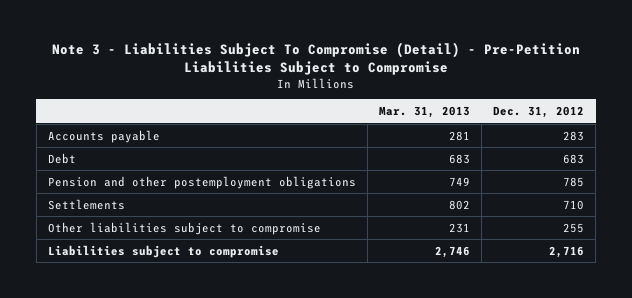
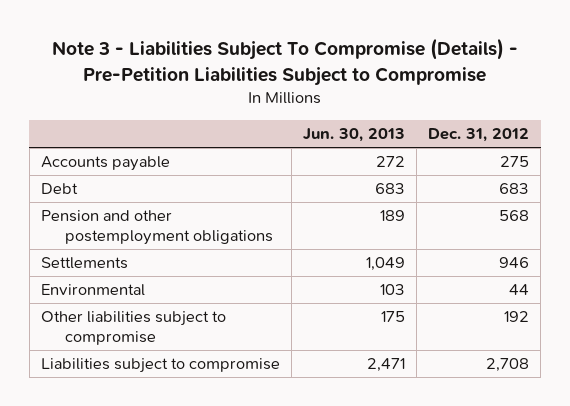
- Note 3 - Liabilities Subject To Compromise (Detail) - Pre-Petition Liabilities Subject to Compromise
+ Note 3 - Liabilities Subject To Compromise (Details) - Pre-Petition Liabilities Subject to Compromise
- | Mar. 31, 2013 | Dec. 31, 2012
+ | Jun. 30, 2013 | Dec. 31, 2012
- Accounts payable | 281 | 283
+ Accounts payable | 272 | 275
- Pension and other postemployment obligations | 749 | 785
- Settlements | 802 | 710
- Other liabilities subject to compromise | 231 | 255
- Liabilities subject to compromise | 2,746 | 2,716
+ Pension and other postemployment obligations | 189 | 568
+ Settlements | 1,049 | 946
+ Environmental | 103 | 44
+ Other liabilities subject to compromise | 175 | 192
+ Liabilities subject to compromise | 2,471 | 2,708

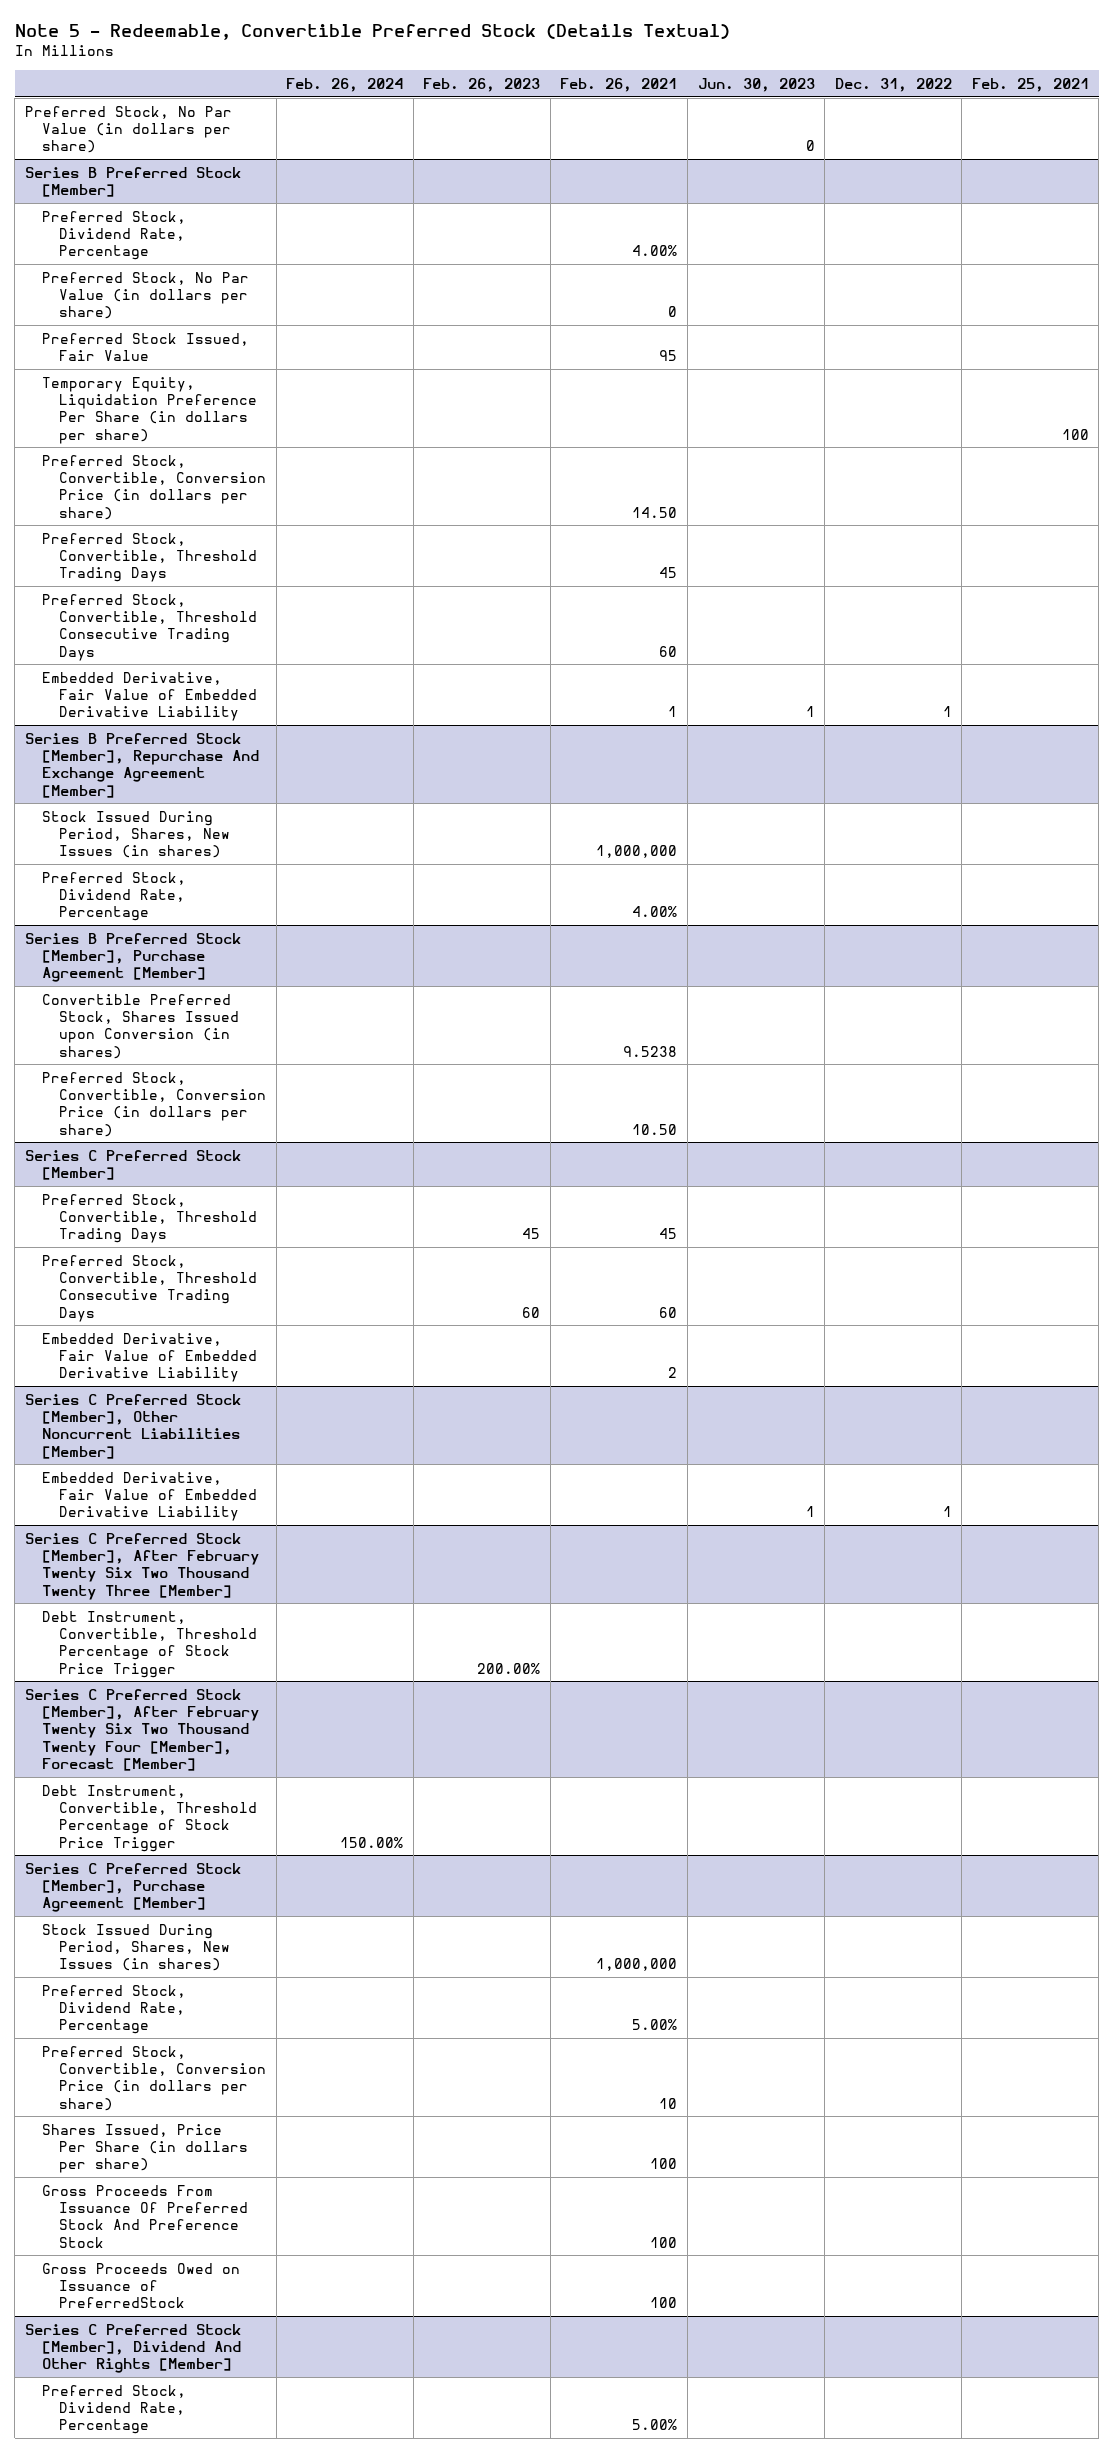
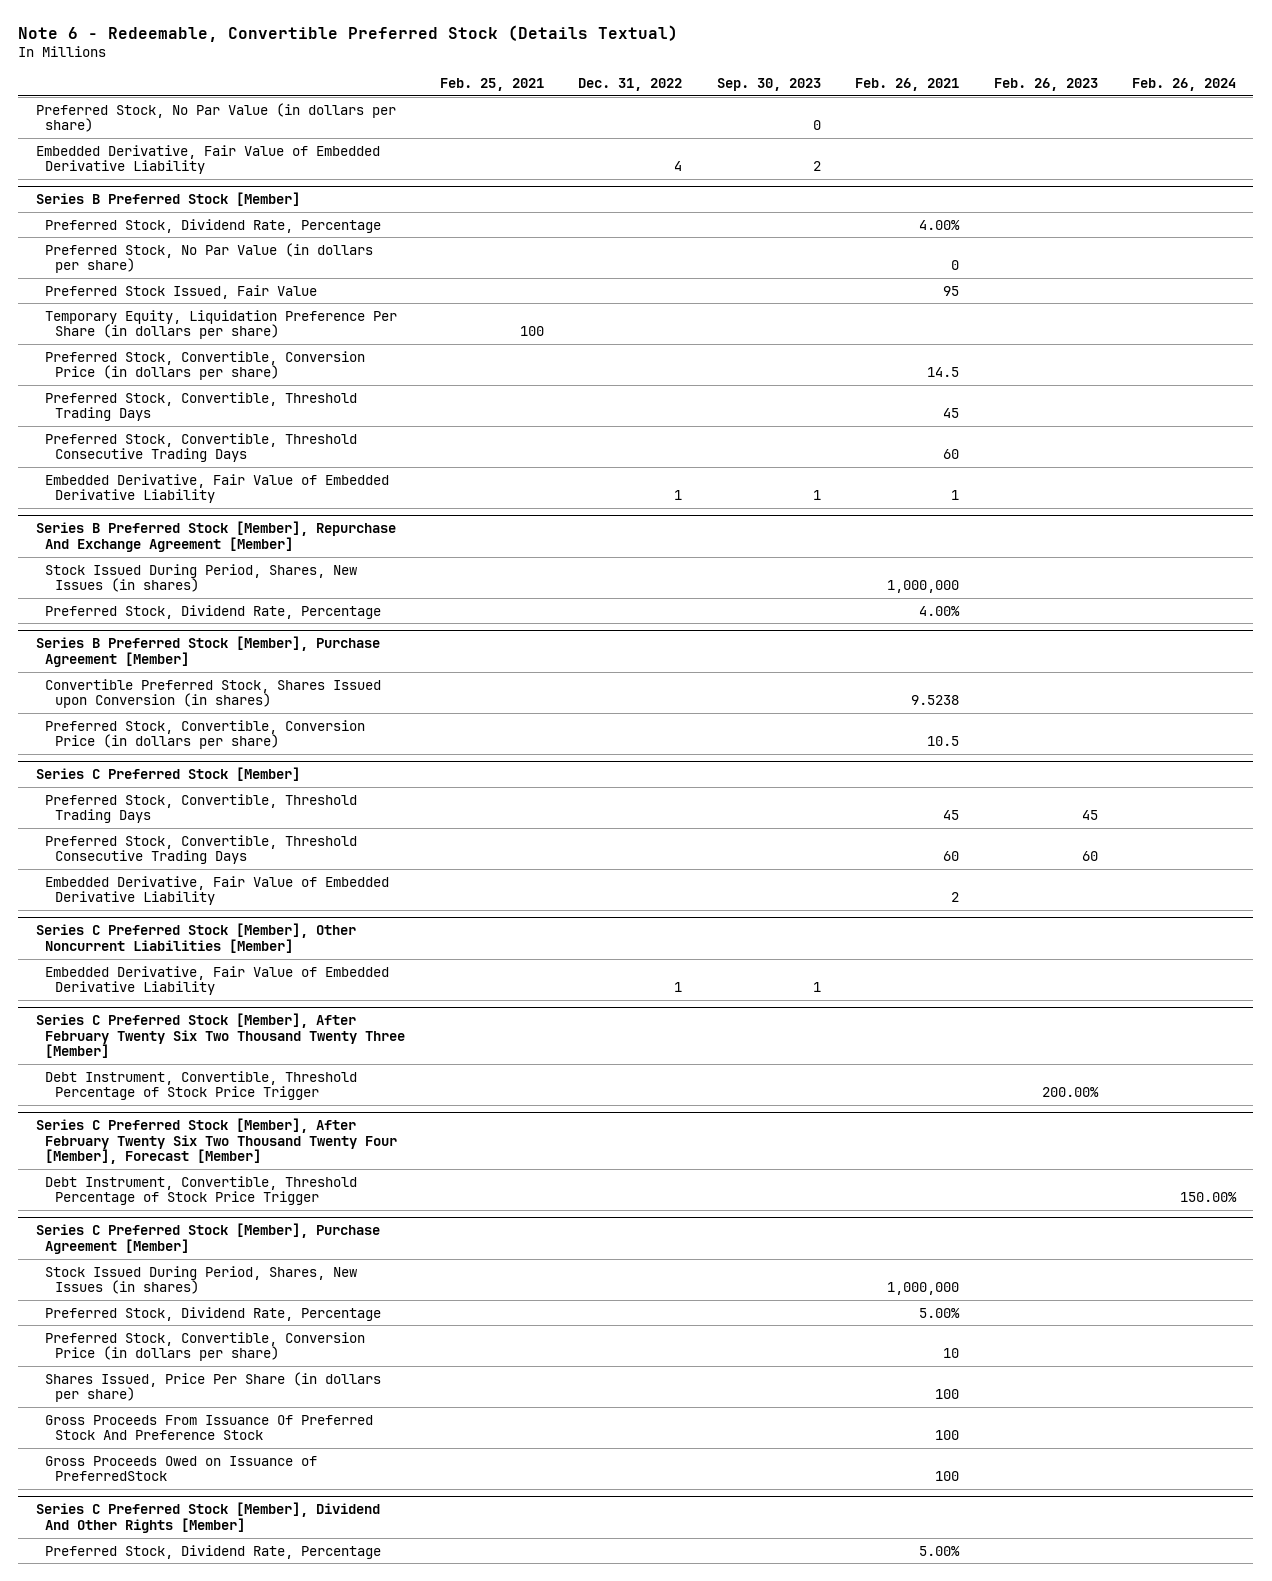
- Note 5 - Redeemable, Convertible Preferred Stock (Details Textual)
+ Note 6 - Redeemable, Convertible Preferred Stock (Details Textual)
- | Feb. 26, 2024 | Feb. 26, 2023 | Feb. 26, 2021 | Jun. 30, 2023 | Dec. 31, 2022 | Feb. 25, 2021
+ | Feb. 25, 2021 | Dec. 31, 2022 | Sep. 30, 2023 | Feb. 26, 2021 | Feb. 26, 2023 | Feb. 26, 2024
+ Embedded Derivative, Fair Value of Embedded Derivative Liability | | 4 | 2 | | |
@ Series B Preferred Stock [Member]
- Preferred Stock, Convertible, Conversion Price (in dollars per share) | | | 14.50 | | |
+ Preferred Stock, Convertible, Conversion Price (in dollars per share) | | | | 14.5 | |
@ Series B Preferred Stock [Member], Purchase Agreement [Member]
- Preferred Stock, Convertible, Conversion Price (in dollars per share) | | | 10.50 | | |
+ Preferred Stock, Convertible, Conversion Price (in dollars per share) | | | | 10.5 | |

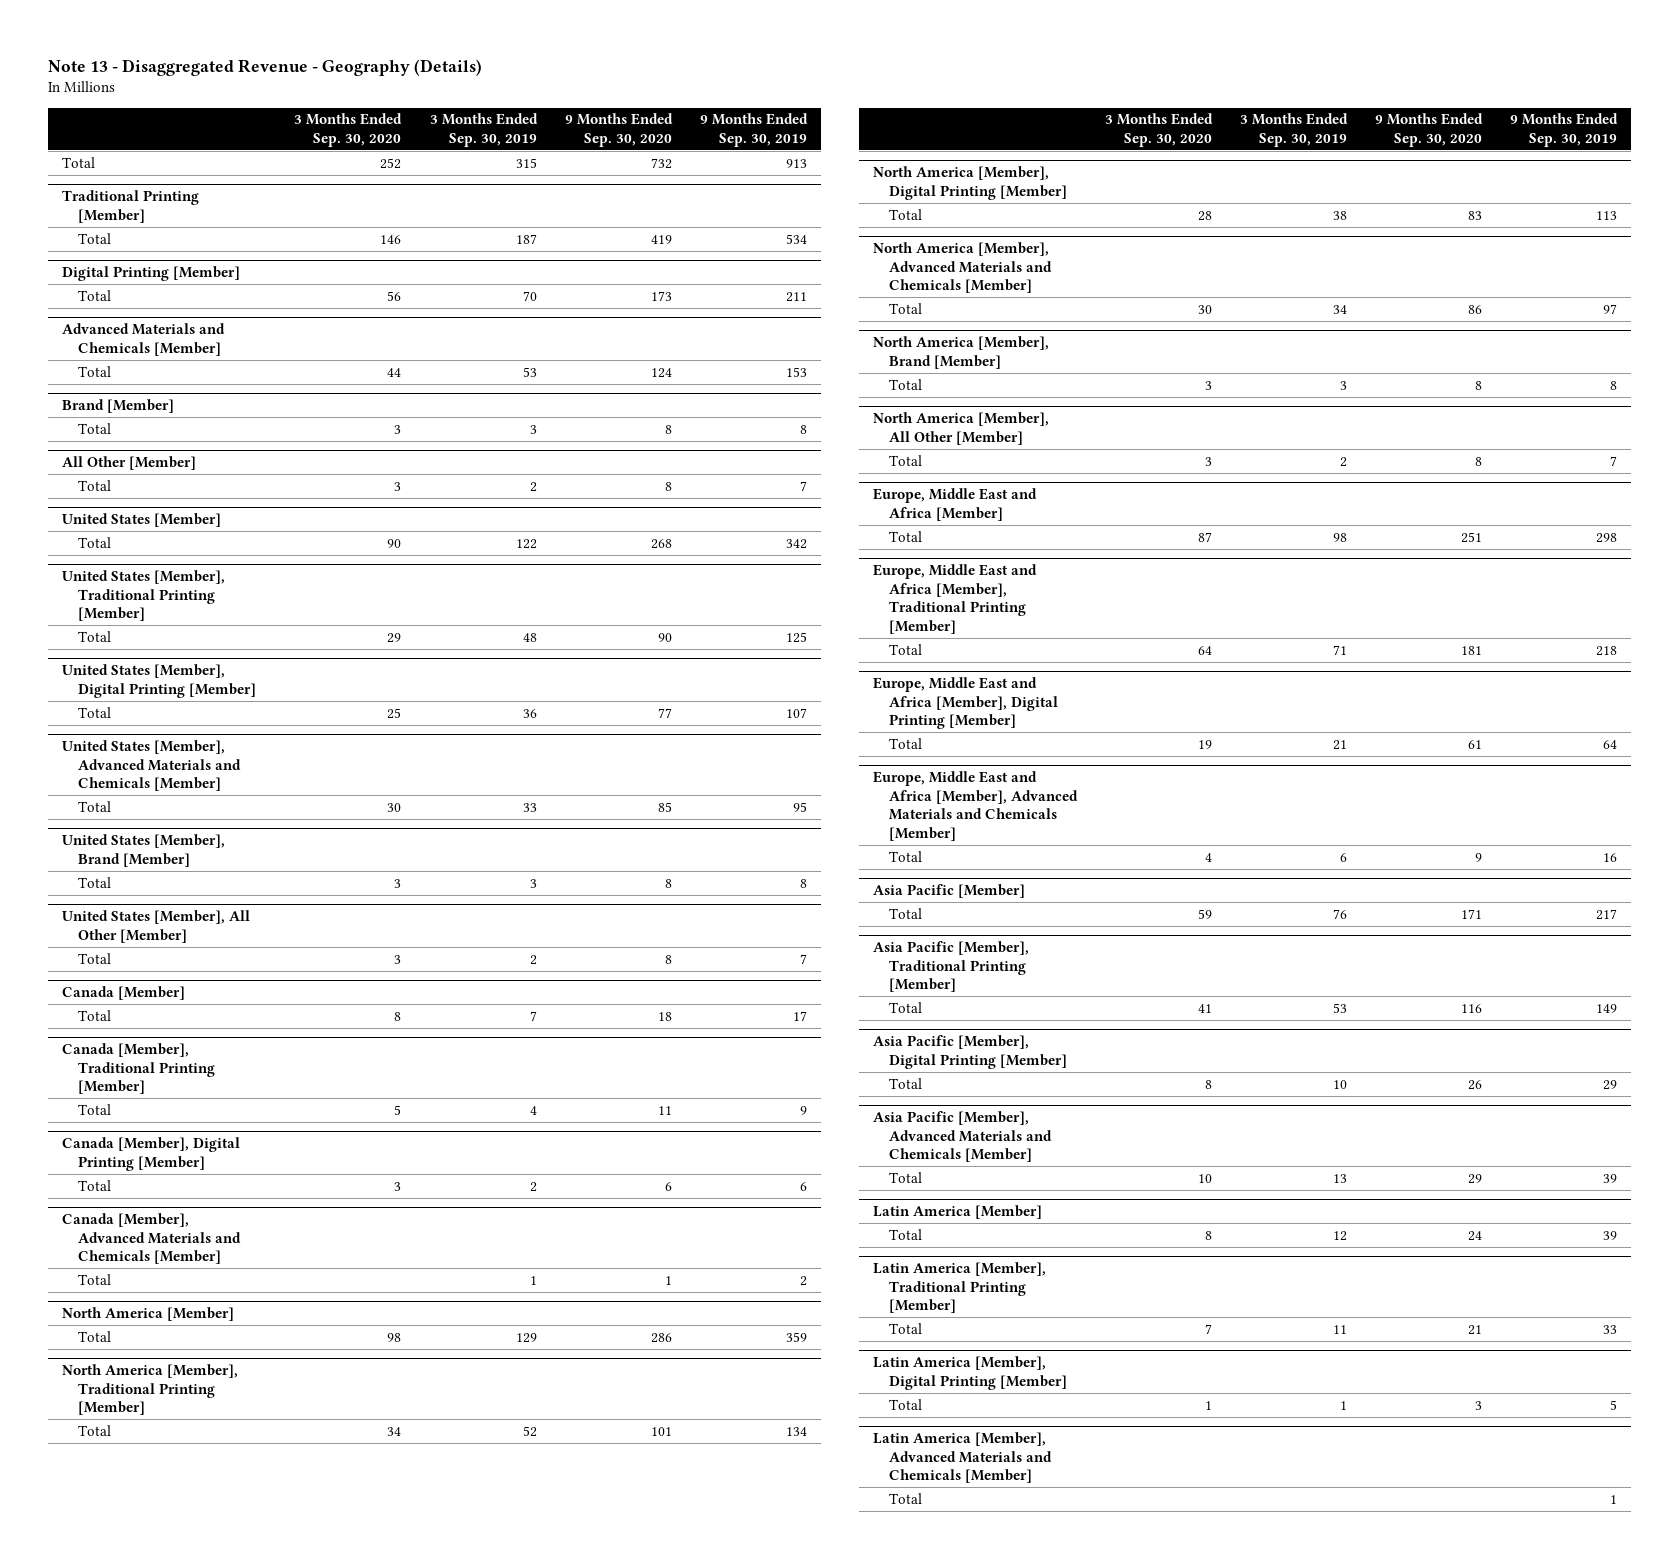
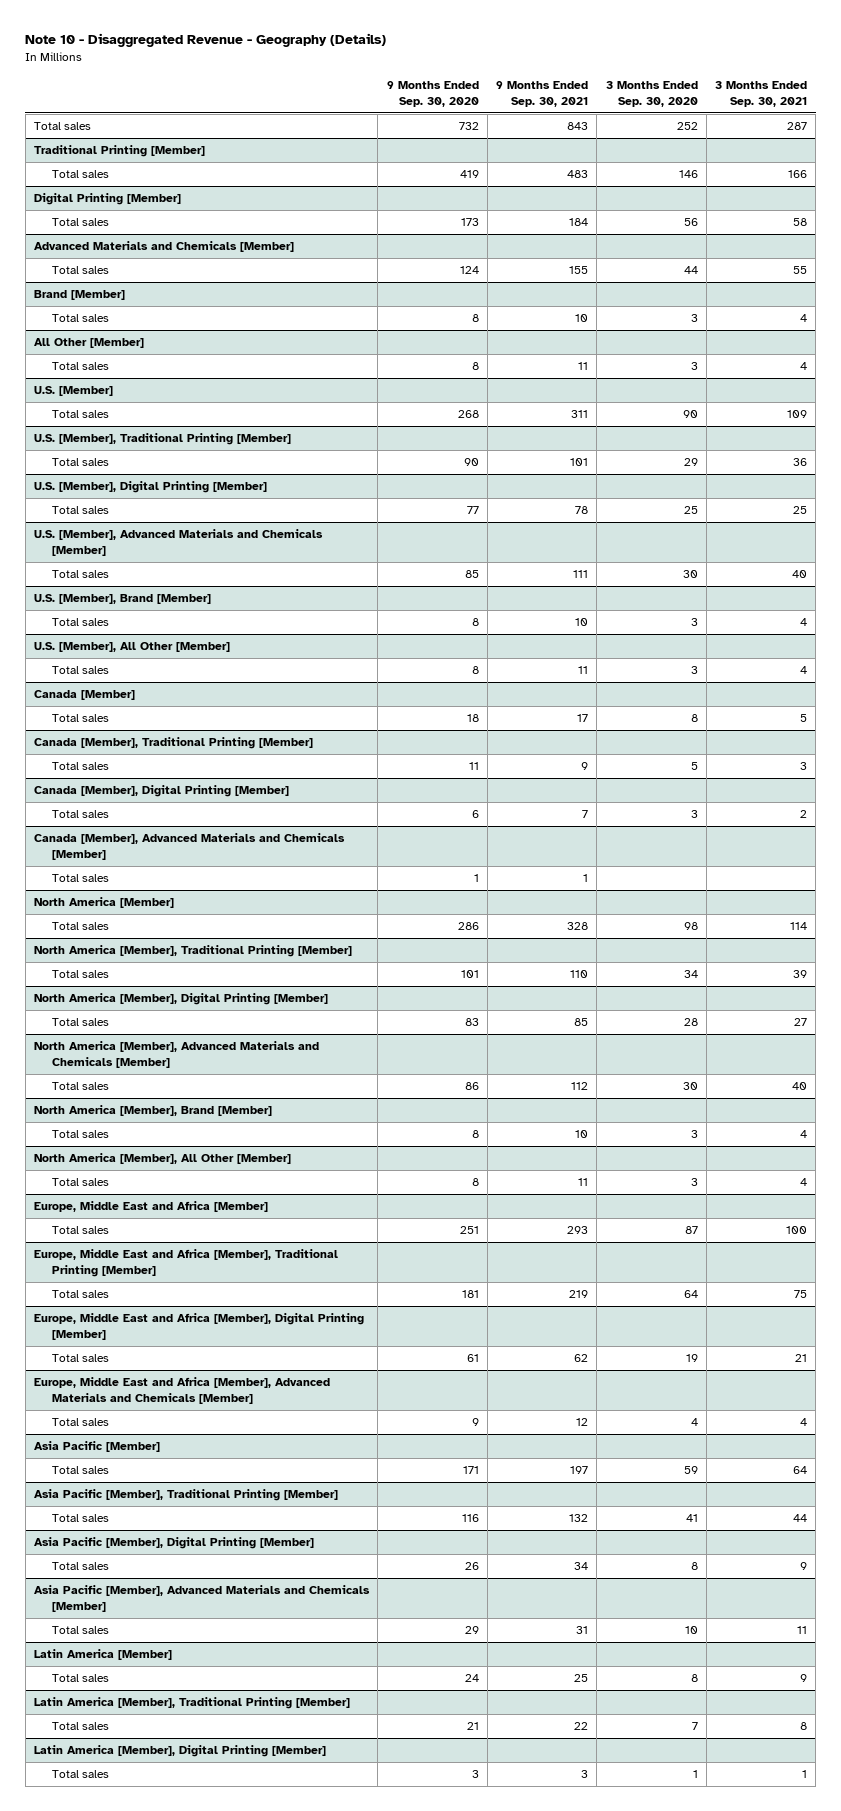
- Note 13 - Disaggregated Revenue - Geography (Details)
+ Note 10 - Disaggregated Revenue - Geography (Details)
- | 3 Months Ended Sep. 30, 2020 | 3 Months Ended Sep. 30, 2019 | 9 Months Ended Sep. 30, 2020 | 9 Months Ended Sep. 30, 2019
+ | 9 Months Ended Sep. 30, 2020 | 9 Months Ended Sep. 30, 2021 | 3 Months Ended Sep. 30, 2020 | 3 Months Ended Sep. 30, 2021
- Total | 252 | 315 | 732 | 913
+ Total sales | 732 | 843 | 252 | 287
@ Traditional Printing [Member]
- Total | 146 | 187 | 419 | 534
+ Total sales | 419 | 483 | 146 | 166
@ Digital Printing [Member]
- Total | 56 | 70 | 173 | 211
+ Total sales | 173 | 184 | 56 | 58
@ Advanced Materials and Chemicals [Member]
- Total | 44 | 53 | 124 | 153
+ Total sales | 124 | 155 | 44 | 55
@ Brand [Member]
- Total | 3 | 3 | 8 | 8
+ Total sales | 8 | 10 | 3 | 4
@ All Other [Member]
- Total | 3 | 2 | 8 | 7
- United States [Member]
- Total | 90 | 122 | 268 | 342
- United States [Member], Traditional Printing [Member]
- Total | 29 | 48 | 90 | 125
- United States [Member], Digital Printing [Member]
- Total | 25 | 36 | 77 | 107
- United States [Member], Advanced Materials and Chemicals [Member]
- Total | 30 | 33 | 85 | 95
- United States [Member], Brand [Member]
- Total | 3 | 3 | 8 | 8
- United States [Member], All Other [Member]
- Total | 3 | 2 | 8 | 7
@ All Other [Member]
+ Total sales | 8 | 11 | 3 | 4
+ U.S. [Member]
+ Total sales | 268 | 311 | 90 | 109
+ U.S. [Member], Traditional Printing [Member]
+ Total sales | 90 | 101 | 29 | 36
+ U.S. [Member], Digital Printing [Member]
+ Total sales | 77 | 78 | 25 | 25
+ U.S. [Member], Advanced Materials and Chemicals [Member]
+ Total sales | 85 | 111 | 30 | 40
+ U.S. [Member], Brand [Member]
+ Total sales | 8 | 10 | 3 | 4
+ U.S. [Member], All Other [Member]
+ Total sales | 8 | 11 | 3 | 4
@ Canada [Member]
- Total | 8 | 7 | 18 | 17
+ Total sales | 18 | 17 | 8 | 5
@ Canada [Member], Traditional Printing [Member]
- Total | 5 | 4 | 11 | 9
+ Total sales | 11 | 9 | 5 | 3
@ Canada [Member], Digital Printing [Member]
- Total | 3 | 2 | 6 | 6
+ Total sales | 6 | 7 | 3 | 2
@ Canada [Member], Advanced Materials and Chemicals [Member]
- Total | | 1 | 1 | 2
+ Total sales | 1 | 1 | |
@ North America [Member]
- Total | 98 | 129 | 286 | 359
+ Total sales | 286 | 328 | 98 | 114
@ North America [Member], Traditional Printing [Member]
- Total | 34 | 52 | 101 | 134
+ Total sales | 101 | 110 | 34 | 39
@ North America [Member], Digital Printing [Member]
- Total | 28 | 38 | 83 | 113
+ Total sales | 83 | 85 | 28 | 27
@ North America [Member], Advanced Materials and Chemicals [Member]
- Total | 30 | 34 | 86 | 97
+ Total sales | 86 | 112 | 30 | 40
@ North America [Member], Brand [Member]
- Total | 3 | 3 | 8 | 8
+ Total sales | 8 | 10 | 3 | 4
@ North America [Member], All Other [Member]
- Total | 3 | 2 | 8 | 7
+ Total sales | 8 | 11 | 3 | 4
@ Europe, Middle East and Africa [Member]
- Total | 87 | 98 | 251 | 298
+ Total sales | 251 | 293 | 87 | 100
@ Europe, Middle East and Africa [Member], Traditional Printing [Member]
- Total | 64 | 71 | 181 | 218
+ Total sales | 181 | 219 | 64 | 75
@ Europe, Middle East and Africa [Member], Digital Printing [Member]
- Total | 19 | 21 | 61 | 64
+ Total sales | 61 | 62 | 19 | 21
@ Europe, Middle East and Africa [Member], Advanced Materials and Chemicals [Member]
- Total | 4 | 6 | 9 | 16
+ Total sales | 9 | 12 | 4 | 4
@ Asia Pacific [Member]
- Total | 59 | 76 | 171 | 217
+ Total sales | 171 | 197 | 59 | 64
@ Asia Pacific [Member], Traditional Printing [Member]
- Total | 41 | 53 | 116 | 149
+ Total sales | 116 | 132 | 41 | 44
@ Asia Pacific [Member], Digital Printing [Member]
- Total | 8 | 10 | 26 | 29
+ Total sales | 26 | 34 | 8 | 9
@ Asia Pacific [Member], Advanced Materials and Chemicals [Member]
- Total | 10 | 13 | 29 | 39
+ Total sales | 29 | 31 | 10 | 11
@ Latin America [Member]
- Total | 8 | 12 | 24 | 39
+ Total sales | 24 | 25 | 8 | 9
@ Latin America [Member], Traditional Printing [Member]
- Total | 7 | 11 | 21 | 33
+ Total sales | 21 | 22 | 7 | 8
@ Latin America [Member], Digital Printing [Member]
- Total | 1 | 1 | 3 | 5
- Latin America [Member], Advanced Materials and Chemicals [Member]
- Total | | | | 1
@ Latin America [Member], Digital Printing [Member]
+ Total sales | 3 | 3 | 1 | 1

